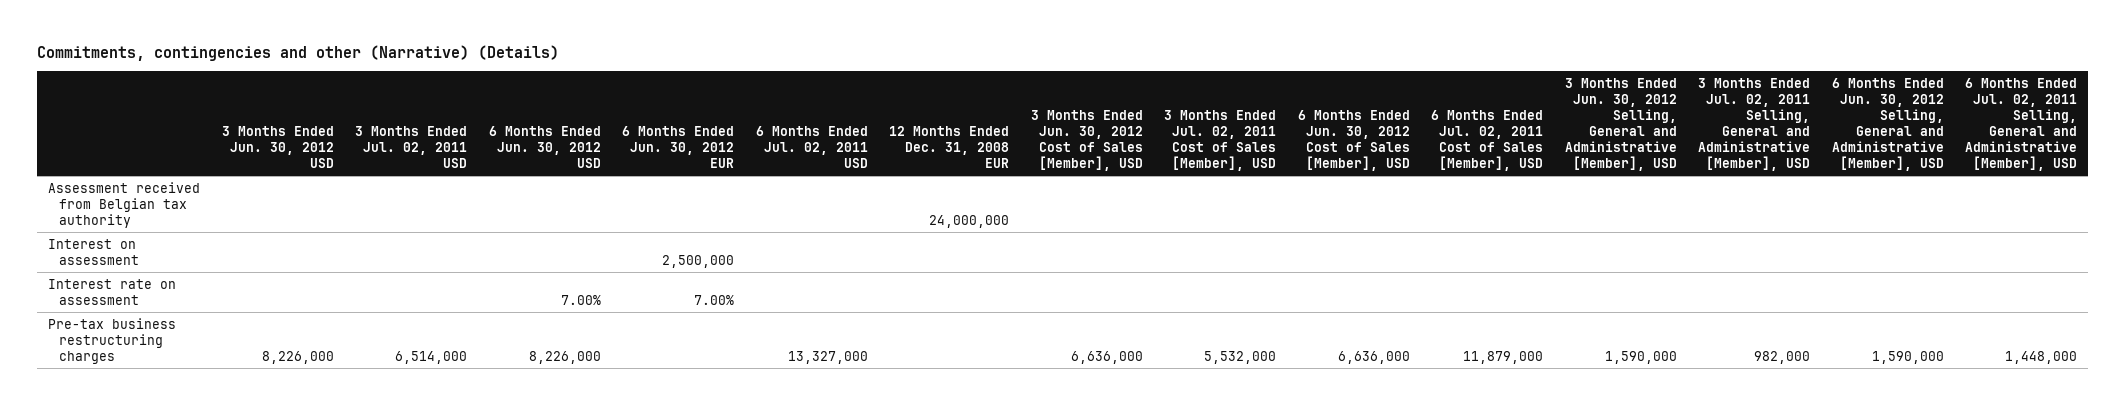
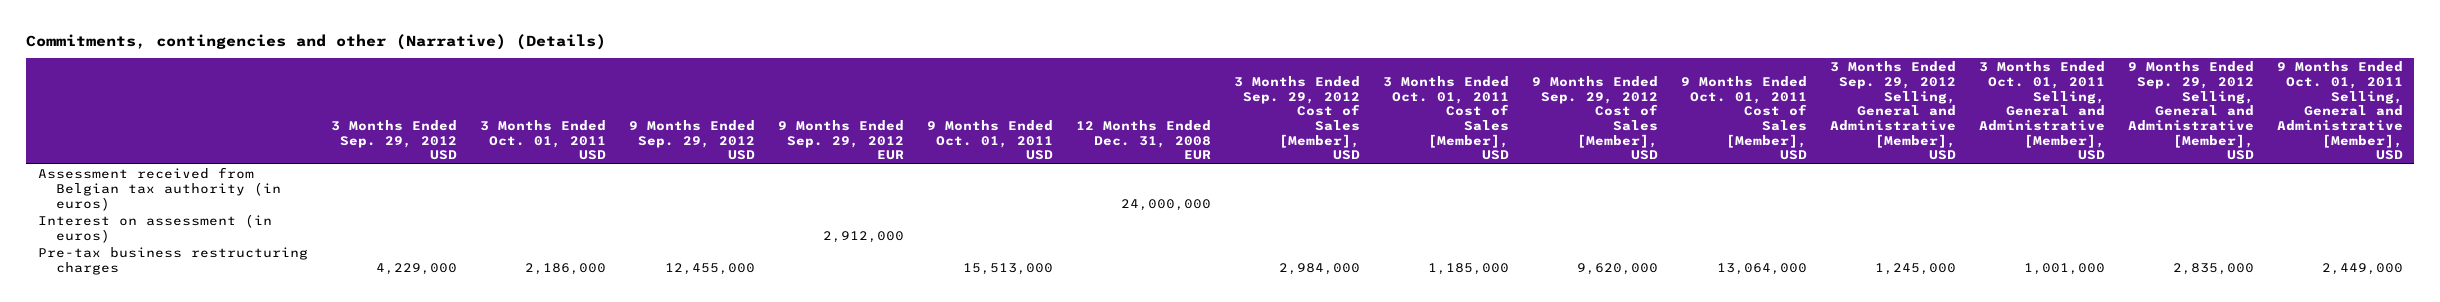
- | 3 Months Ended Jun. 30, 2012 USD | 3 Months Ended Jul. 02, 2011 USD | 6 Months Ended Jun. 30, 2012 USD | 6 Months Ended Jun. 30, 2012 EUR | 6 Months Ended Jul. 02, 2011 USD | 12 Months Ended Dec. 31, 2008 EUR | 3 Months Ended Jun. 30, 2012 Cost of Sales [Member], USD | 3 Months Ended Jul. 02, 2011 Cost of Sales [Member], USD | 6 Months Ended Jun. 30, 2012 Cost of Sales [Member], USD | 6 Months Ended Jul. 02, 2011 Cost of Sales [Member], USD | 3 Months Ended Jun. 30, 2012 Selling, General and Administrative [Member], USD | 3 Months Ended Jul. 02, 2011 Selling, General and Administrative [Member], USD | 6 Months Ended Jun. 30, 2012 Selling, General and Administrative [Member], USD | 6 Months Ended Jul. 02, 2011 Selling, General and Administrative [Member], USD
+ | 3 Months Ended Sep. 29, 2012 USD | 3 Months Ended Oct. 01, 2011 USD | 9 Months Ended Sep. 29, 2012 USD | 9 Months Ended Sep. 29, 2012 EUR | 9 Months Ended Oct. 01, 2011 USD | 12 Months Ended Dec. 31, 2008 EUR | 3 Months Ended Sep. 29, 2012 Cost of Sales [Member], USD | 3 Months Ended Oct. 01, 2011 Cost of Sales [Member], USD | 9 Months Ended Sep. 29, 2012 Cost of Sales [Member], USD | 9 Months Ended Oct. 01, 2011 Cost of Sales [Member], USD | 3 Months Ended Sep. 29, 2012 Selling, General and Administrative [Member], USD | 3 Months Ended Oct. 01, 2011 Selling, General and Administrative [Member], USD | 9 Months Ended Sep. 29, 2012 Selling, General and Administrative [Member], USD | 9 Months Ended Oct. 01, 2011 Selling, General and Administrative [Member], USD
- Assessment received from Belgian tax authority | | | | | | 24,000,000 | | | | | | | |
- Interest on assessment | | | | 2,500,000 | | | | | | | | | |
- Interest rate on assessment | | | 7.00% | 7.00% | | | | | | | | | |
+ Assessment received from Belgian tax authority (in euros) | | | | | | 24,000,000 | | | | | | | |
+ Interest on assessment (in euros) | | | | 2,912,000 | | | | | | | | | |

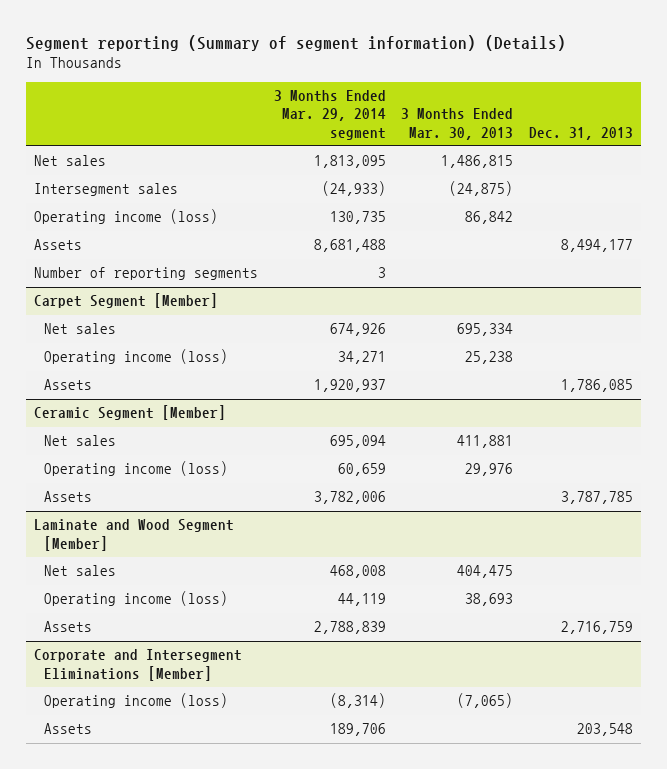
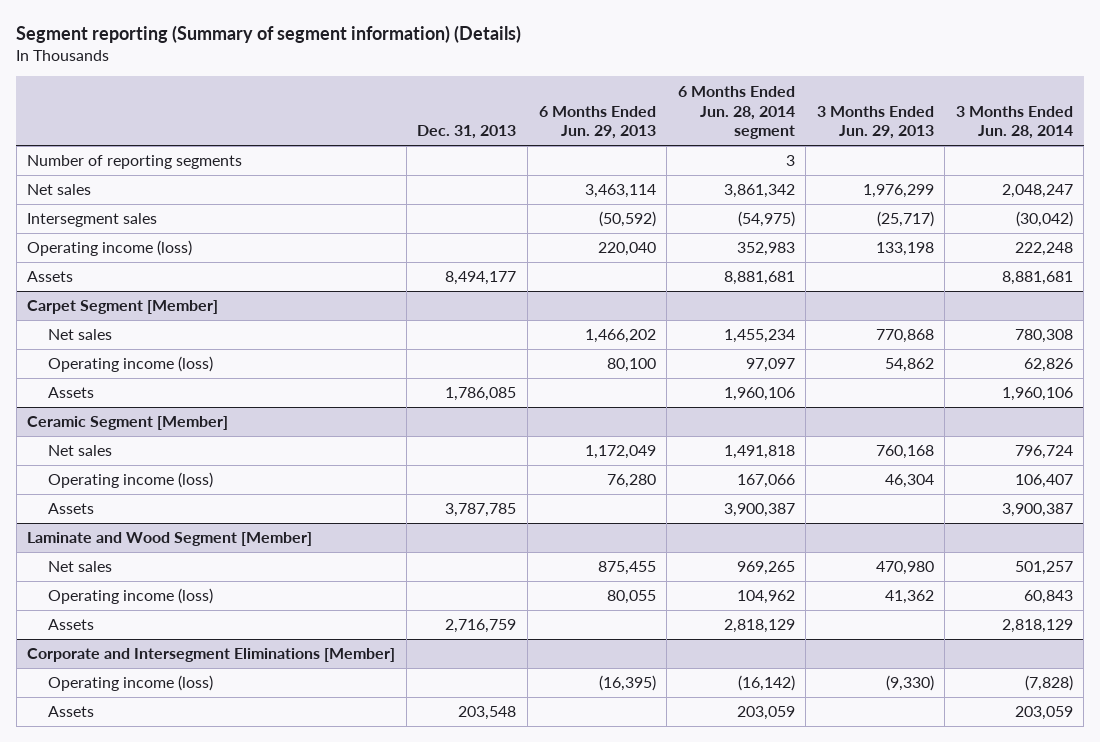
- | 3 Months Ended Mar. 29, 2014 segment | 3 Months Ended Mar. 30, 2013 | Dec. 31, 2013
+ | Dec. 31, 2013 | 6 Months Ended Jun. 29, 2013 | 6 Months Ended Jun. 28, 2014 segment | 3 Months Ended Jun. 29, 2013 | 3 Months Ended Jun. 28, 2014
moved up: Number of reporting segments | | | 3 | |

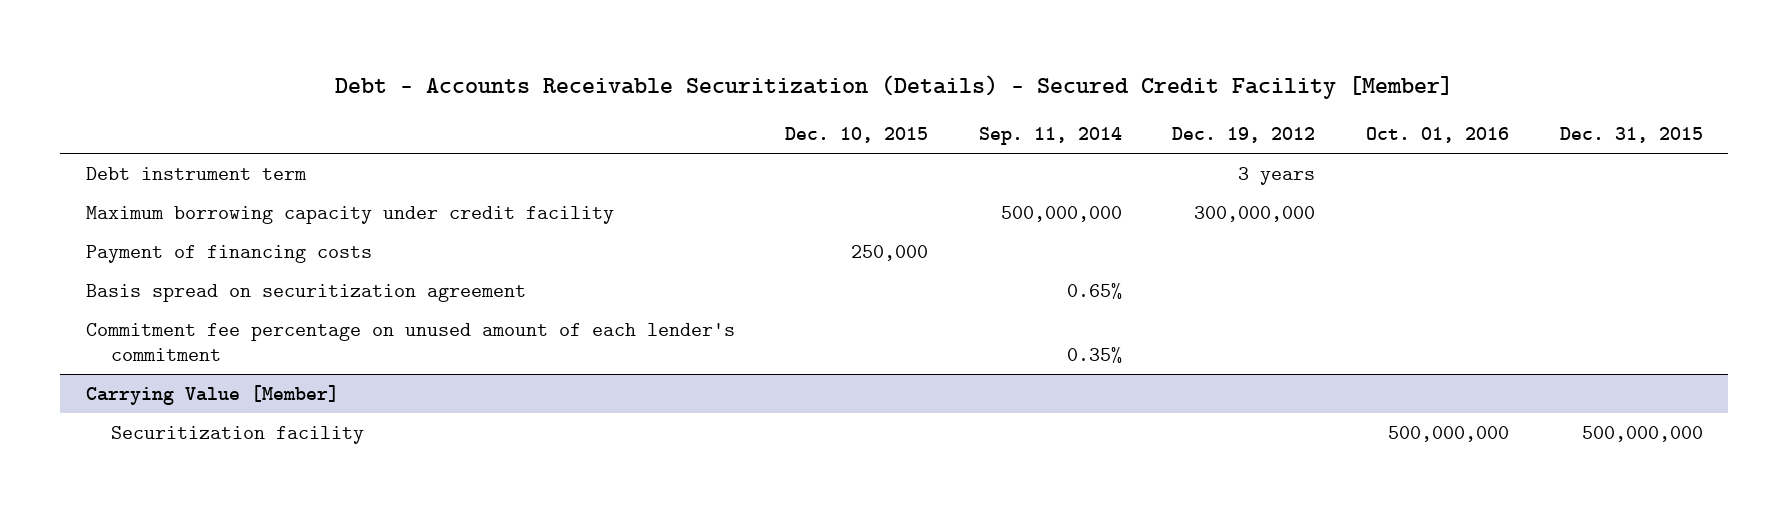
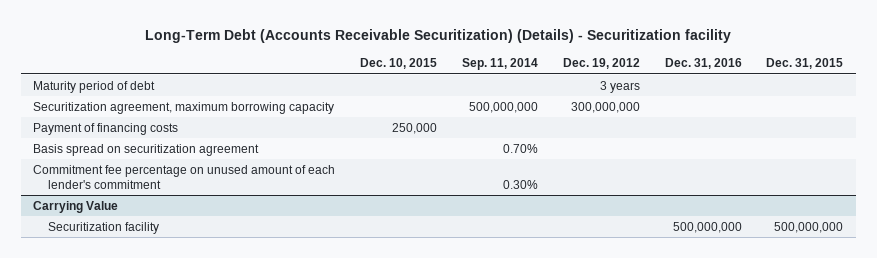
- Debt - Accounts Receivable Securitization (Details) - Secured Credit Facility [Member]
+ Long-Term Debt (Accounts Receivable Securitization) (Details) - Securitization facility
- | Dec. 10, 2015 | Sep. 11, 2014 | Dec. 19, 2012 | Oct. 01, 2016 | Dec. 31, 2015
+ | Dec. 10, 2015 | Sep. 11, 2014 | Dec. 19, 2012 | Dec. 31, 2016 | Dec. 31, 2015
- Debt instrument term | | | 3 years | |
- Maximum borrowing capacity under credit facility | | 500,000,000 | 300,000,000 | |
+ Maturity period of debt | | | 3 years | |
+ Securitization agreement, maximum borrowing capacity | | 500,000,000 | 300,000,000 | |
- Basis spread on securitization agreement | | 0.65% | | |
- Commitment fee percentage on unused amount of each lender's commitment | | 0.35% | | |
- Carrying Value [Member]
+ Basis spread on securitization agreement | | 0.70% | | |
+ Commitment fee percentage on unused amount of each lender's commitment | | 0.30% | | |
+ Carrying Value

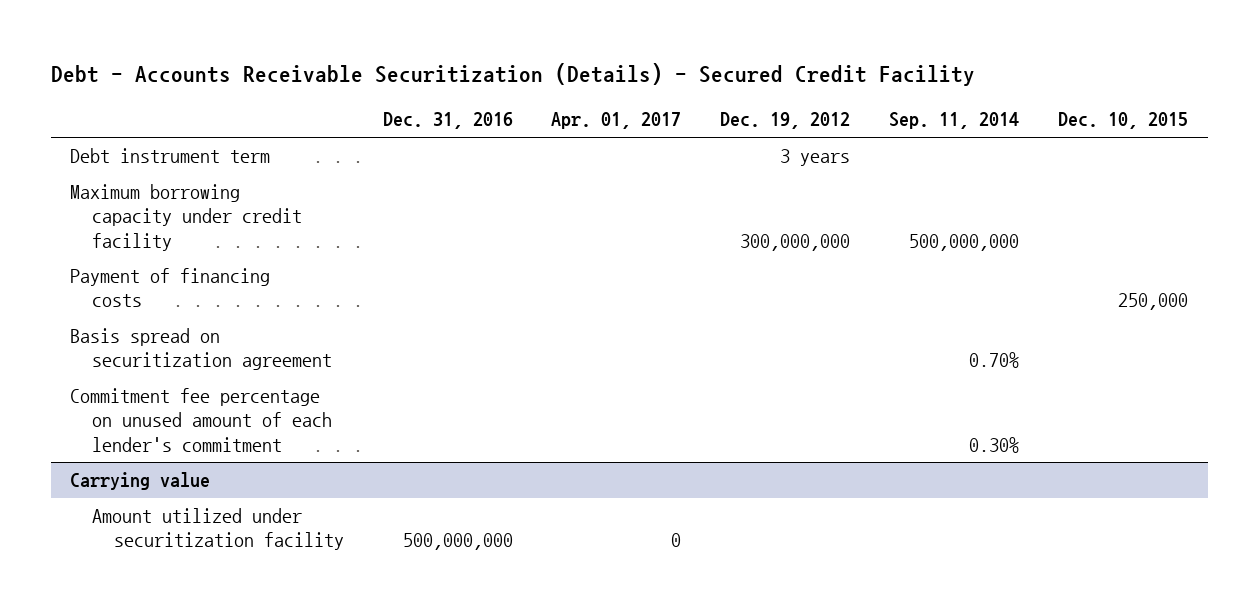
- Long-Term Debt (Accounts Receivable Securitization) (Details) - Securitization facility
+ Debt - Accounts Receivable Securitization (Details) - Secured Credit Facility
- | Dec. 10, 2015 | Sep. 11, 2014 | Dec. 19, 2012 | Dec. 31, 2016 | Dec. 31, 2015
+ | Dec. 31, 2016 | Apr. 01, 2017 | Dec. 19, 2012 | Sep. 11, 2014 | Dec. 10, 2015
- Maturity period of debt | | | 3 years | |
- Securitization agreement, maximum borrowing capacity | | 500,000,000 | 300,000,000 | |
+ Debt instrument term | | | 3 years | |
+ Maximum borrowing capacity under credit facility | | | 300,000,000 | 500,000,000 |
- Carrying Value
- Securitization facility | | | | 500,000,000 | 500,000,000
+ Carrying value
+ Amount utilized under securitization facility | 500,000,000 | 0 | | |

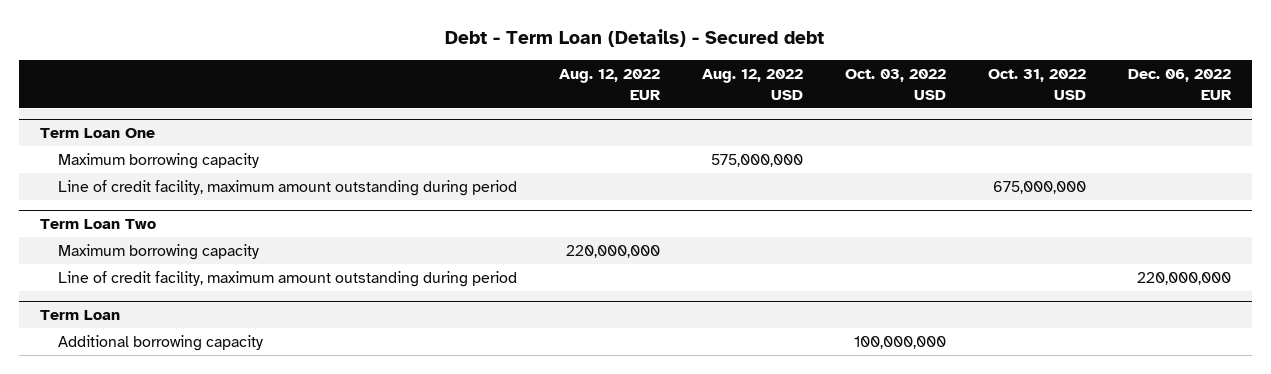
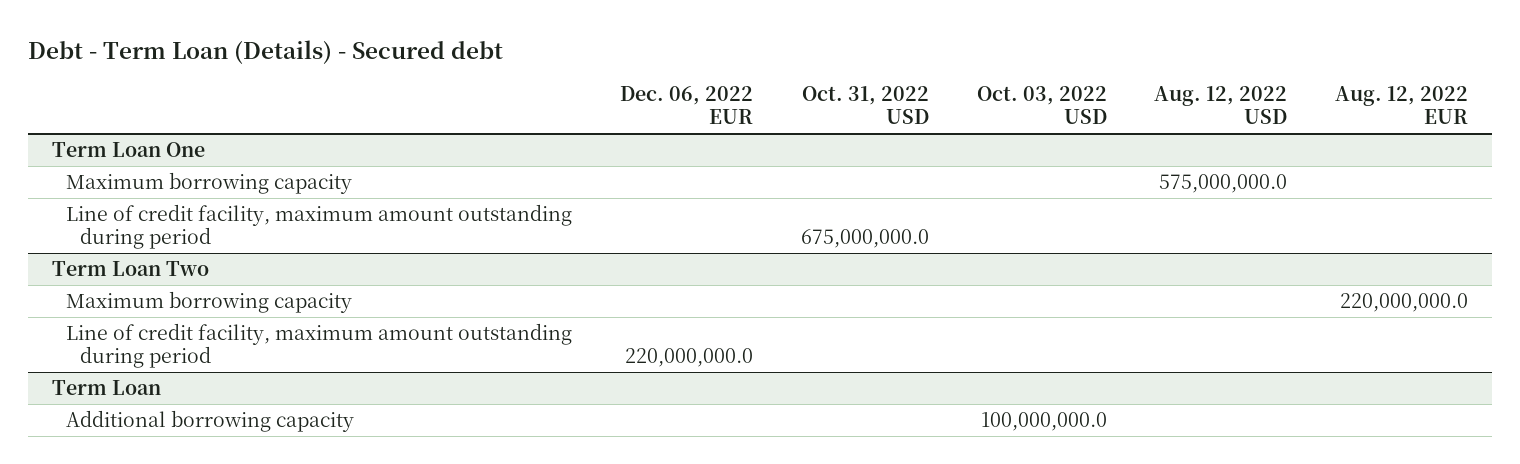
- | Aug. 12, 2022 EUR | Aug. 12, 2022 USD | Oct. 03, 2022 USD | Oct. 31, 2022 USD | Dec. 06, 2022 EUR
+ | Dec. 06, 2022 EUR | Oct. 31, 2022 USD | Oct. 03, 2022 USD | Aug. 12, 2022 USD | Aug. 12, 2022 EUR
@ Term Loan One
- Maximum borrowing capacity | | 575,000,000 | | |
- Line of credit facility, maximum amount outstanding during period | | | | 675,000,000 |
+ Maximum borrowing capacity | | | | 575,000,000.0 |
+ Line of credit facility, maximum amount outstanding during period | | 675,000,000.0 | | |
@ Term Loan Two
- Maximum borrowing capacity | 220,000,000 | | | |
- Line of credit facility, maximum amount outstanding during period | | | | | 220,000,000
+ Maximum borrowing capacity | | | | | 220,000,000.0
+ Line of credit facility, maximum amount outstanding during period | 220,000,000.0 | | | |
@ Term Loan
- Additional borrowing capacity | | | 100,000,000 | |
+ Additional borrowing capacity | | | 100,000,000.0 | |

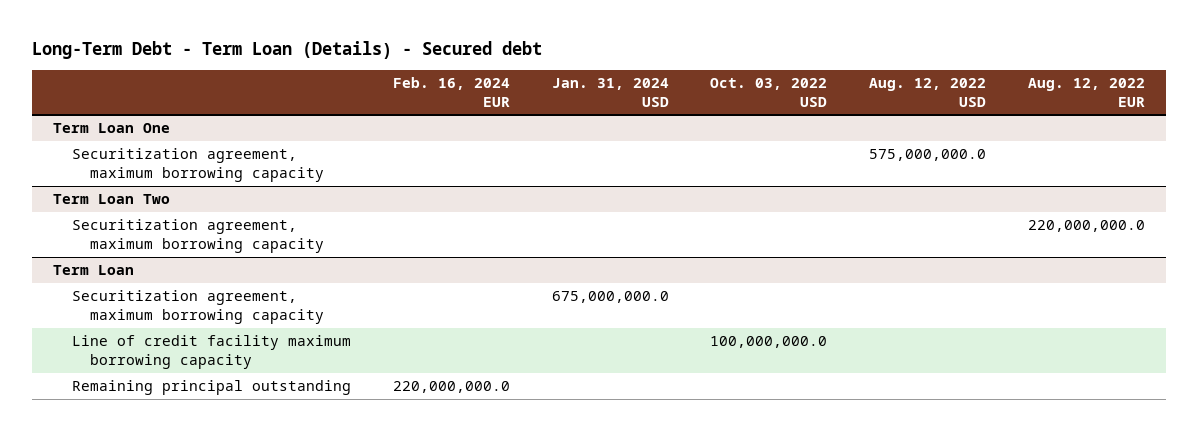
- Debt - Term Loan (Details) - Secured debt
+ Long-Term Debt - Term Loan (Details) - Secured debt
- | Dec. 06, 2022 EUR | Oct. 31, 2022 USD | Oct. 03, 2022 USD | Aug. 12, 2022 USD | Aug. 12, 2022 EUR
+ | Feb. 16, 2024 EUR | Jan. 31, 2024 USD | Oct. 03, 2022 USD | Aug. 12, 2022 USD | Aug. 12, 2022 EUR
@ Term Loan One
- Maximum borrowing capacity | | | | 575,000,000.0 |
- Line of credit facility, maximum amount outstanding during period | | 675,000,000.0 | | |
+ Securitization agreement, maximum borrowing capacity | | | | 575,000,000.0 |
@ Term Loan Two
- Maximum borrowing capacity | | | | | 220,000,000.0
- Line of credit facility, maximum amount outstanding during period | 220,000,000.0 | | | |
+ Securitization agreement, maximum borrowing capacity | | | | | 220,000,000.0
@ Term Loan
- Additional borrowing capacity | | | 100,000,000.0 | |
+ Securitization agreement, maximum borrowing capacity | | 675,000,000.0 | | |
+ Line of credit facility maximum borrowing capacity | | | 100,000,000.0 | |
+ Remaining principal outstanding | 220,000,000.0 | | | |

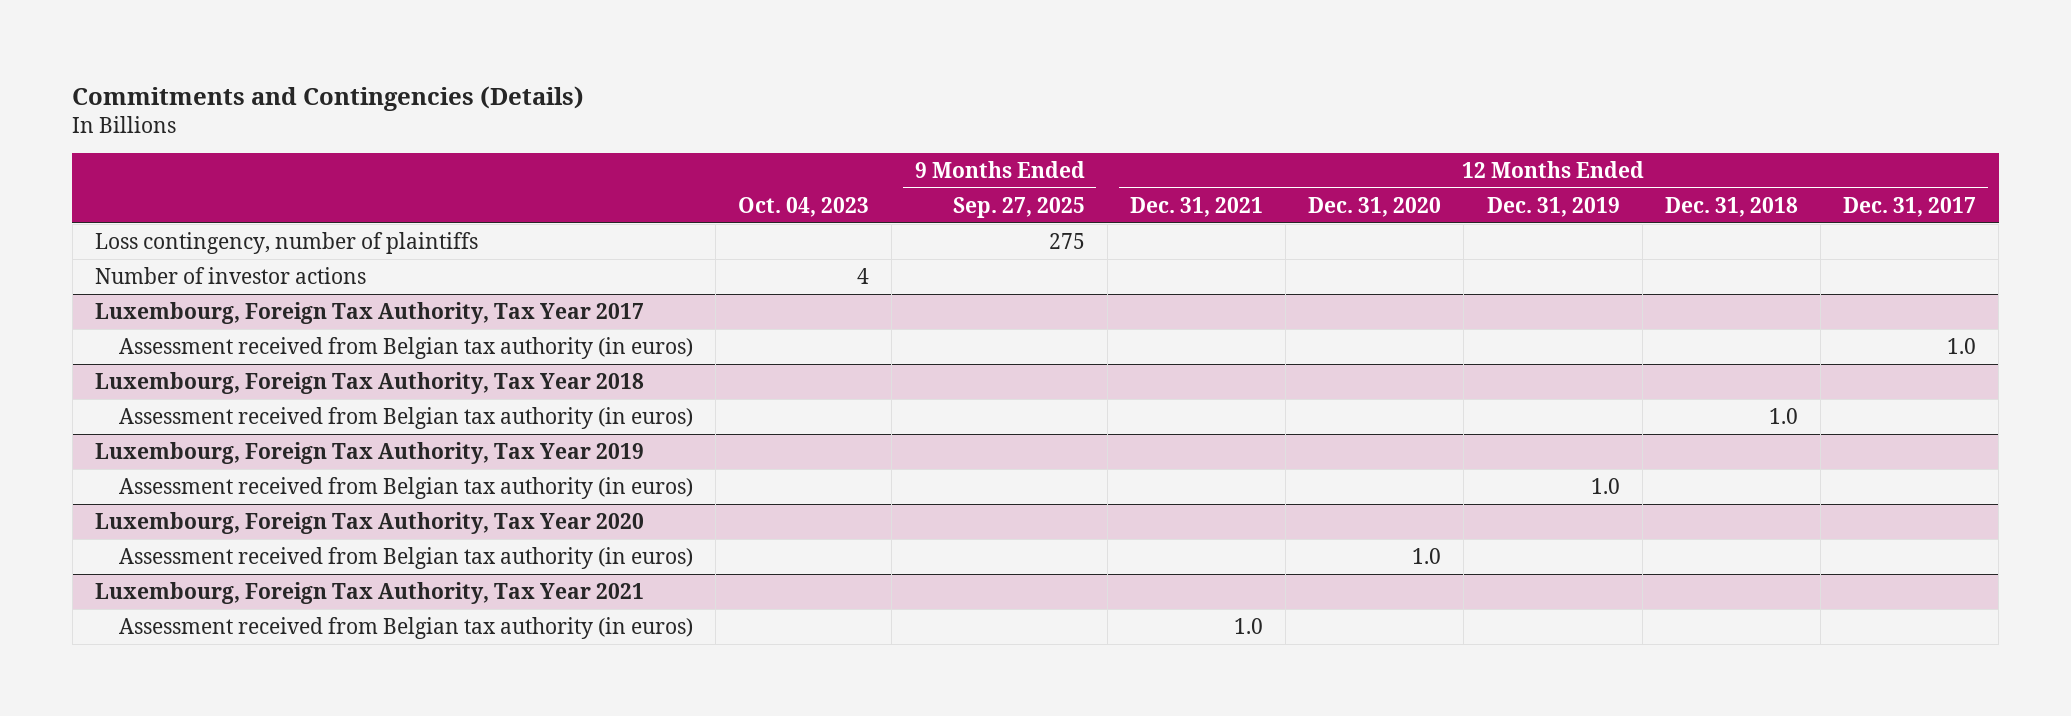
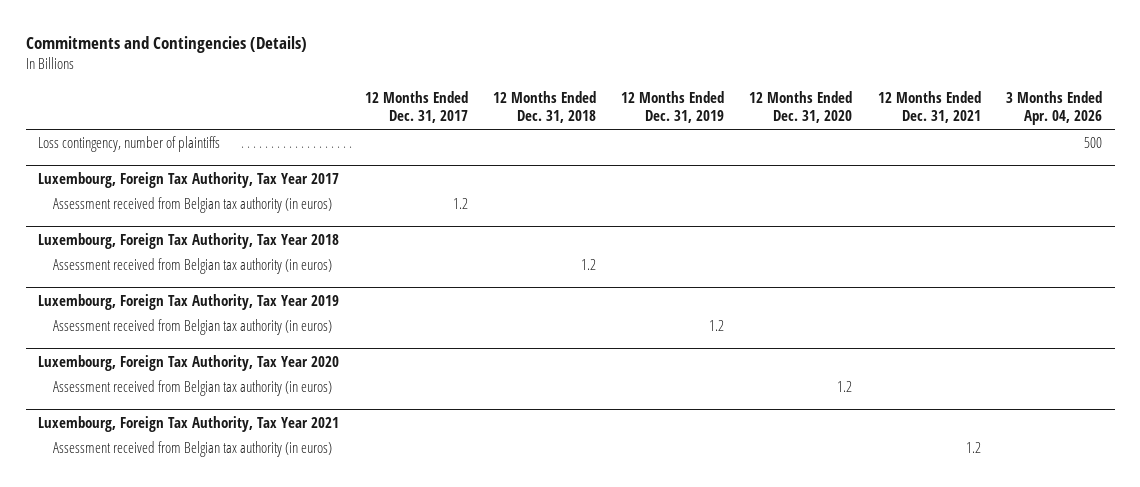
- | Oct. 04, 2023 | 9 Months Ended Sep. 27, 2025 | 12 Months Ended Dec. 31, 2021 | 12 Months Ended Dec. 31, 2020 | 12 Months Ended Dec. 31, 2019 | 12 Months Ended Dec. 31, 2018 | 12 Months Ended Dec. 31, 2017
+ | 12 Months Ended Dec. 31, 2017 | 12 Months Ended Dec. 31, 2018 | 12 Months Ended Dec. 31, 2019 | 12 Months Ended Dec. 31, 2020 | 12 Months Ended Dec. 31, 2021 | 3 Months Ended Apr. 04, 2026
- Number of investor actions | 4 | | | | | |
@ Luxembourg, Foreign Tax Authority, Tax Year 2017
- Assessment received from Belgian tax authority (in euros) | | | | | | | 1.0
+ Assessment received from Belgian tax authority (in euros) | 1.2 | | | | |
@ Luxembourg, Foreign Tax Authority, Tax Year 2018
- Assessment received from Belgian tax authority (in euros) | | | | | | 1.0 |
+ Assessment received from Belgian tax authority (in euros) | | 1.2 | | | |
@ Luxembourg, Foreign Tax Authority, Tax Year 2019
- Assessment received from Belgian tax authority (in euros) | | | | | 1.0 | |
+ Assessment received from Belgian tax authority (in euros) | | | 1.2 | | |
@ Luxembourg, Foreign Tax Authority, Tax Year 2020
- Assessment received from Belgian tax authority (in euros) | | | | 1.0 | | |
+ Assessment received from Belgian tax authority (in euros) | | | | 1.2 | |
@ Luxembourg, Foreign Tax Authority, Tax Year 2021
- Assessment received from Belgian tax authority (in euros) | | | 1.0 | | | |
+ Assessment received from Belgian tax authority (in euros) | | | | | 1.2 |

